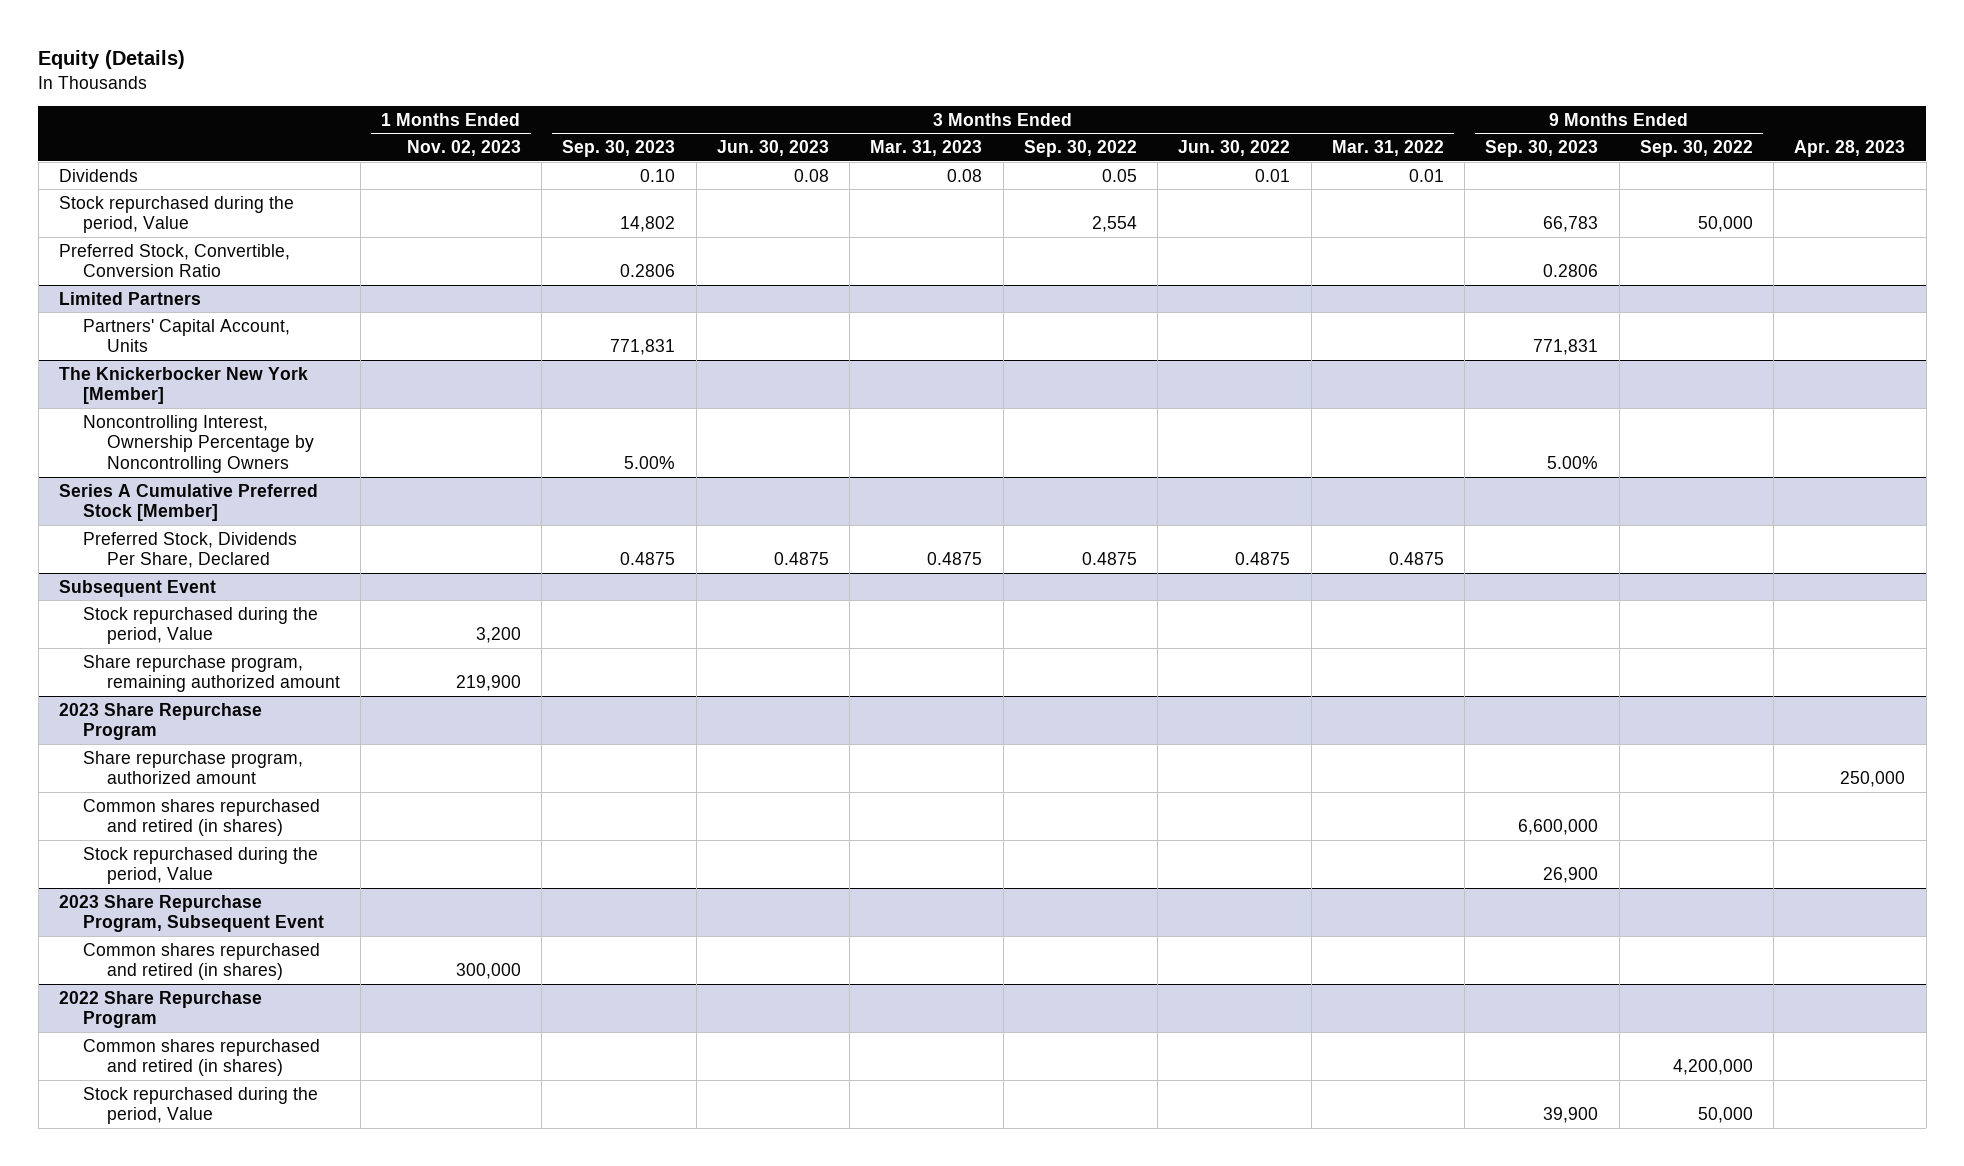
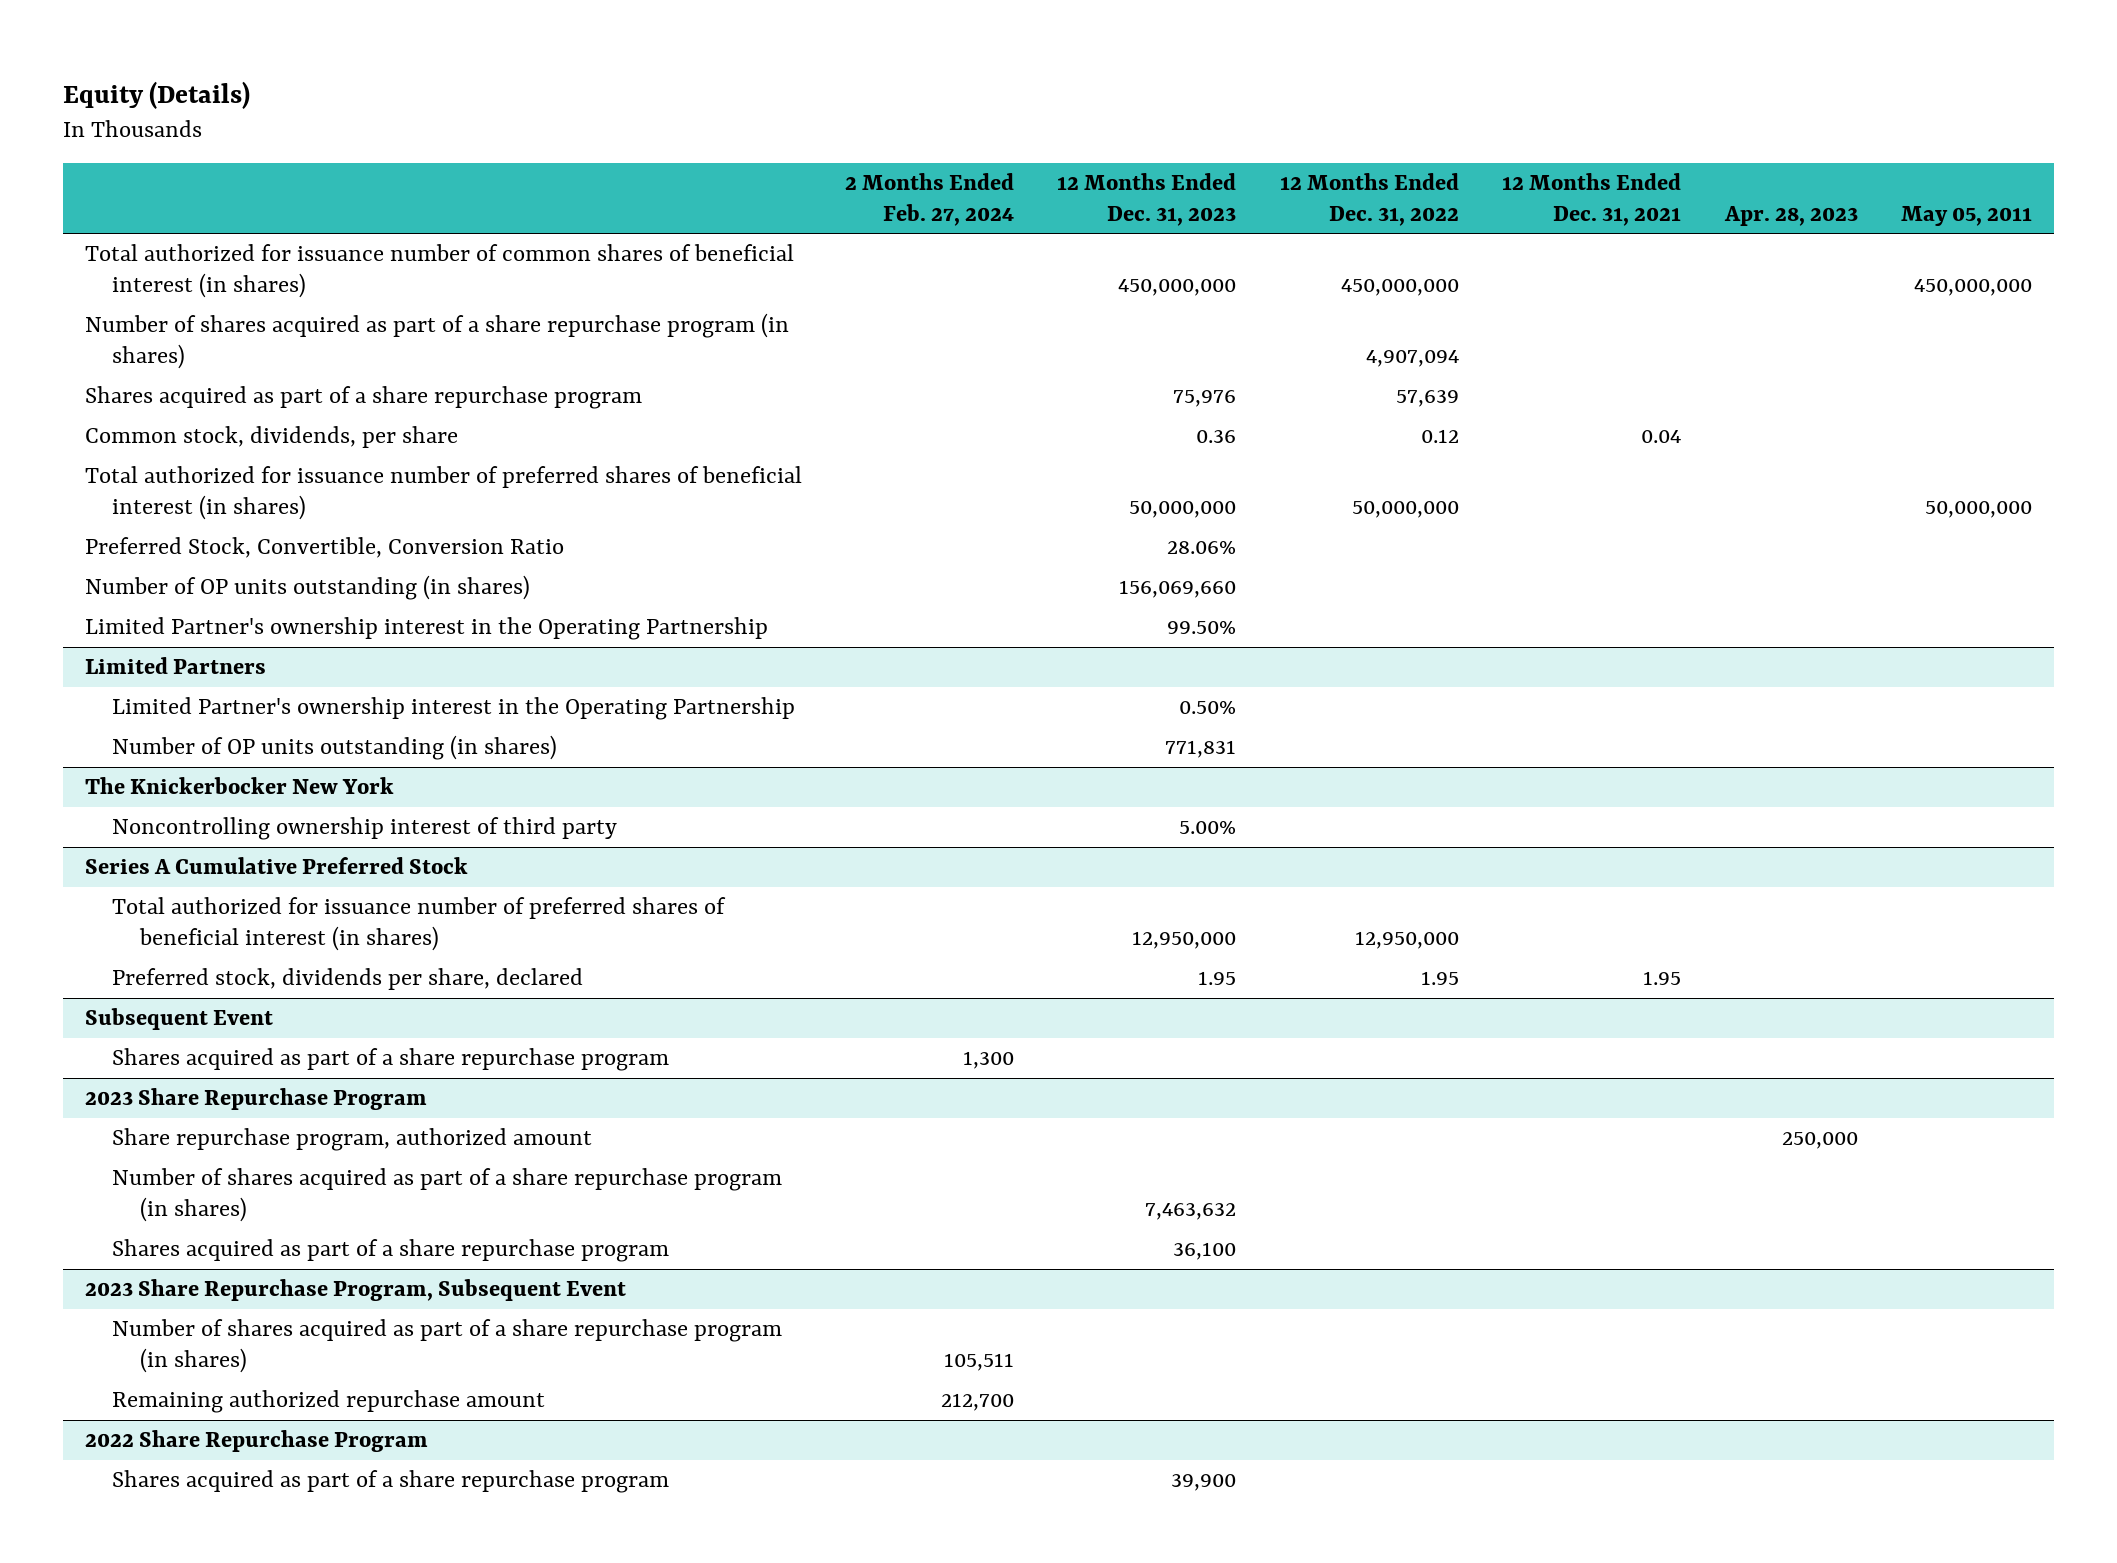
- | 1 Months Ended Nov. 02, 2023 | 3 Months Ended Sep. 30, 2023 | 3 Months Ended Jun. 30, 2023 | 3 Months Ended Mar. 31, 2023 | 3 Months Ended Sep. 30, 2022 | 3 Months Ended Jun. 30, 2022 | 3 Months Ended Mar. 31, 2022 | 9 Months Ended Sep. 30, 2023 | 9 Months Ended Sep. 30, 2022 | Apr. 28, 2023
+ | 2 Months Ended Feb. 27, 2024 | 12 Months Ended Dec. 31, 2023 | 12 Months Ended Dec. 31, 2022 | 12 Months Ended Dec. 31, 2021 | Apr. 28, 2023 | May 05, 2011
- Dividends | | 0.10 | 0.08 | 0.08 | 0.05 | 0.01 | 0.01 | | |
- Stock repurchased during the period, Value | | 14,802 | | | 2,554 | | | 66,783 | 50,000 |
+ Total authorized for issuance number of common shares of beneficial interest (in shares) | | 450,000,000 | 450,000,000 | | | 450,000,000
+ Number of shares acquired as part of a share repurchase program (in shares) | | | 4,907,094 | | |
+ Shares acquired as part of a share repurchase program | | 75,976 | 57,639 | | |
+ Common stock, dividends, per share | | 0.36 | 0.12 | 0.04 | |
+ Total authorized for issuance number of preferred shares of beneficial interest (in shares) | | 50,000,000 | 50,000,000 | | | 50,000,000
+ Number of OP units outstanding (in shares) | | 156,069,660 | | | |
+ Limited Partner's ownership interest in the Operating Partnership | | 99.50% | | | |
@ Limited Partners
- Partners' Capital Account, Units | | 771,831 | | | | | | 771,831 | |
- The Knickerbocker New York [Member]
- Noncontrolling Interest, Ownership Percentage by Noncontrolling Owners | | 5.00% | | | | | | 5.00% | |
- Series A Cumulative Preferred Stock [Member]
- Preferred Stock, Dividends Per Share, Declared | | 0.4875 | 0.4875 | 0.4875 | 0.4875 | 0.4875 | 0.4875 | | |
@ Limited Partners
+ Limited Partner's ownership interest in the Operating Partnership | | 0.50% | | | |
+ Number of OP units outstanding (in shares) | | 771,831 | | | |
+ The Knickerbocker New York
+ Noncontrolling ownership interest of third party | | 5.00% | | | |
+ Series A Cumulative Preferred Stock
+ Total authorized for issuance number of preferred shares of beneficial interest (in shares) | | 12,950,000 | 12,950,000 | | |
+ Preferred stock, dividends per share, declared | | 1.95 | 1.95 | 1.95 | |
@ Subsequent Event
- Stock repurchased during the period, Value | 3,200 | | | | | | | | |
- Share repurchase program, remaining authorized amount | 219,900 | | | | | | | | |
+ Shares acquired as part of a share repurchase program | 1,300 | | | | |
@ 2023 Share Repurchase Program
- Common shares repurchased and retired (in shares) | | | | | | | | 6,600,000 | |
- Stock repurchased during the period, Value | | | | | | | | 26,900 | |
+ Number of shares acquired as part of a share repurchase program (in shares) | | 7,463,632 | | | |
+ Shares acquired as part of a share repurchase program | | 36,100 | | | |
@ 2023 Share Repurchase Program, Subsequent Event
- Common shares repurchased and retired (in shares) | 300,000 | | | | | | | | |
+ Number of shares acquired as part of a share repurchase program (in shares) | 105,511 | | | | |
+ Remaining authorized repurchase amount | 212,700 | | | | |
@ 2022 Share Repurchase Program
- Common shares repurchased and retired (in shares) | | | | | | | | | 4,200,000 |
- Stock repurchased during the period, Value | | | | | | | | 39,900 | 50,000 |
+ Shares acquired as part of a share repurchase program | | 39,900 | | | |

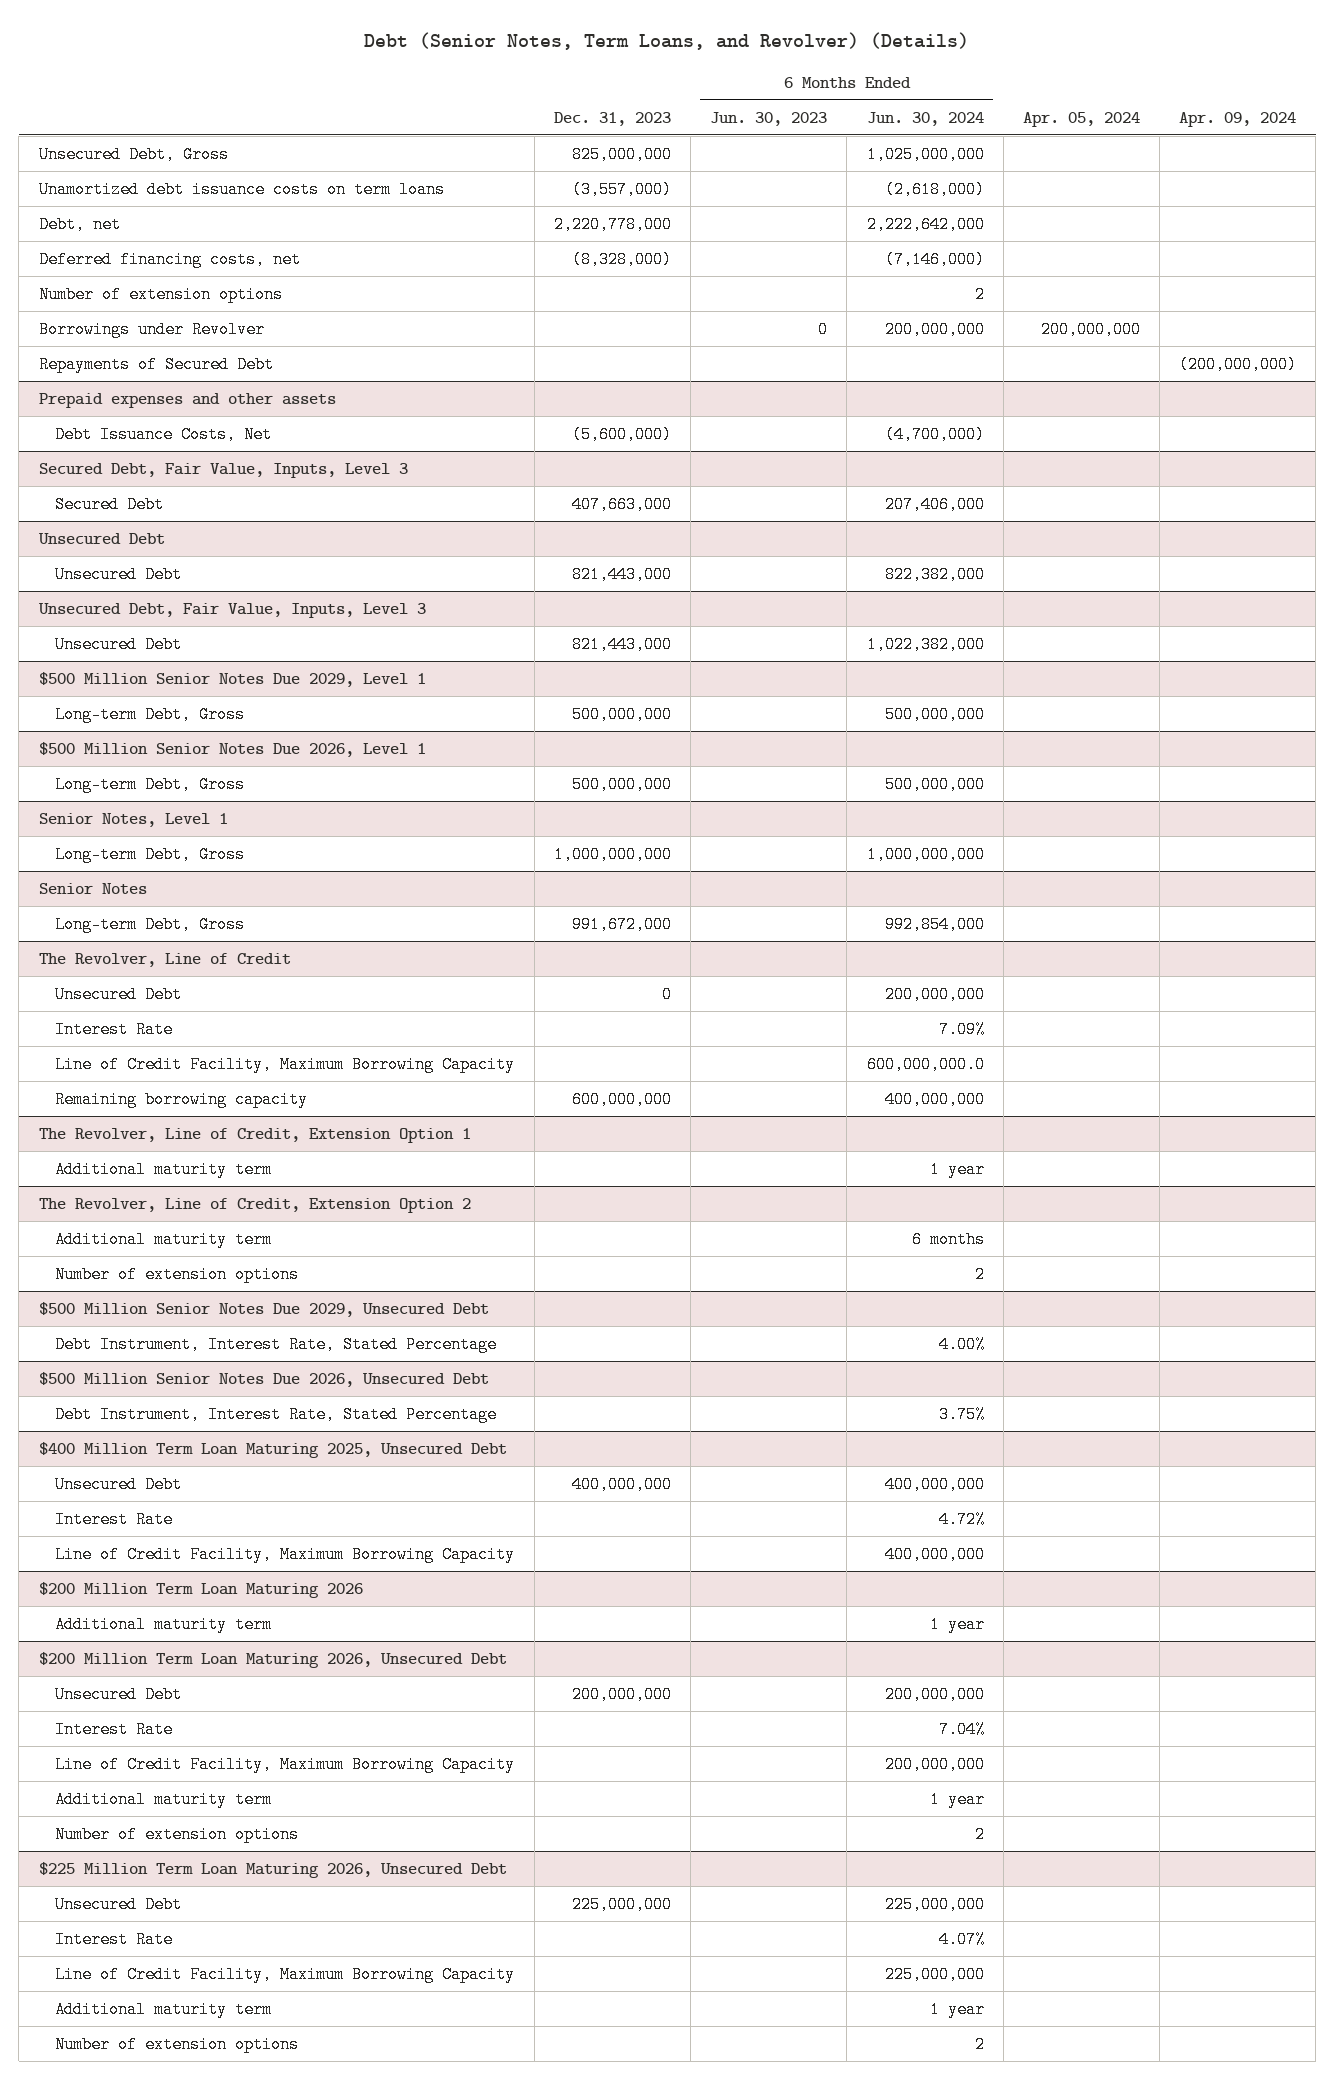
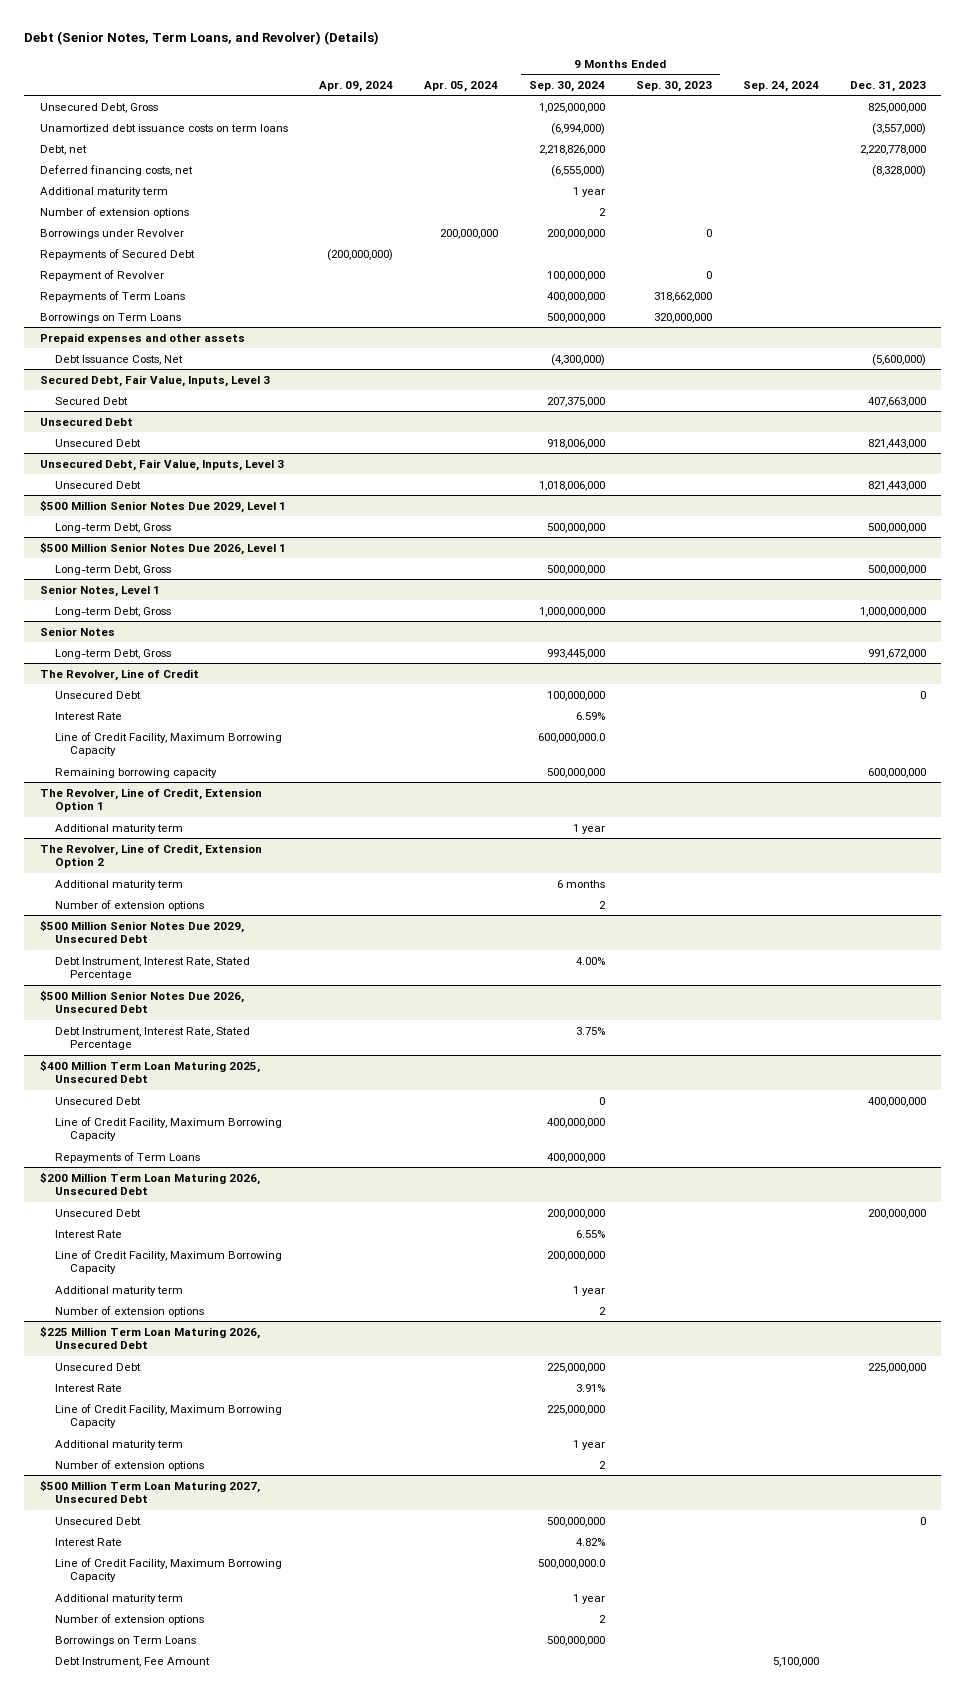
- | Dec. 31, 2023 | 6 Months Ended Jun. 30, 2023 | 6 Months Ended Jun. 30, 2024 | Apr. 05, 2024 | Apr. 09, 2024
+ | Apr. 09, 2024 | Apr. 05, 2024 | 9 Months Ended Sep. 30, 2024 | 9 Months Ended Sep. 30, 2023 | Sep. 24, 2024 | Dec. 31, 2023
+ Additional maturity term | | | 1 year | | |
+ Repayment of Revolver | | | 100,000,000 | 0 | |
+ Repayments of Term Loans | | | 400,000,000 | 318,662,000 | |
+ Borrowings on Term Loans | | | 500,000,000 | 320,000,000 | |
@ $400 Million Term Loan Maturing 2025, Unsecured Debt
- Interest Rate | | | 4.72% | |
- $200 Million Term Loan Maturing 2026
- Additional maturity term | | | 1 year | |
@ $400 Million Term Loan Maturing 2025, Unsecured Debt
+ Repayments of Term Loans | | | 400,000,000 | | |
+ $500 Million Term Loan Maturing 2027, Unsecured Debt
+ Unsecured Debt | | | 500,000,000 | | | 0
+ Interest Rate | | | 4.82% | | |
+ Line of Credit Facility, Maximum Borrowing Capacity | | | 500,000,000.0 | | |
+ Additional maturity term | | | 1 year | | |
+ Number of extension options | | | 2 | | |
+ Borrowings on Term Loans | | | 500,000,000 | | |
+ Debt Instrument, Fee Amount | | | | | 5,100,000 |

